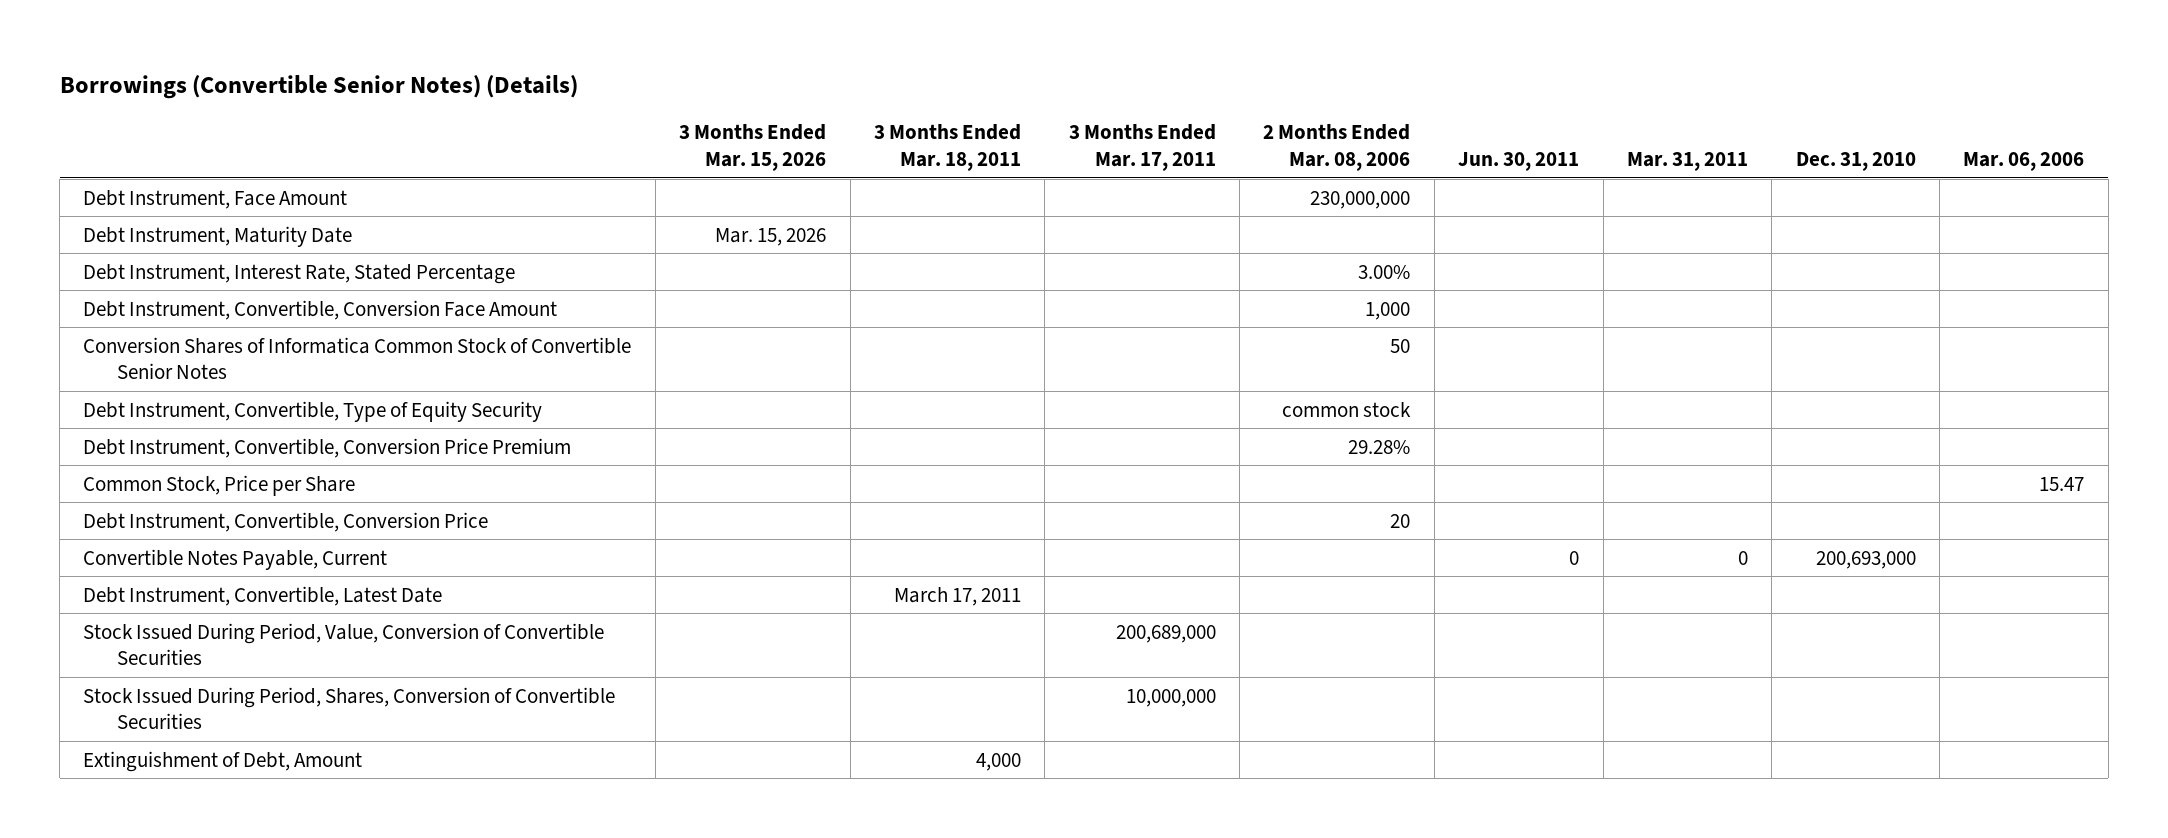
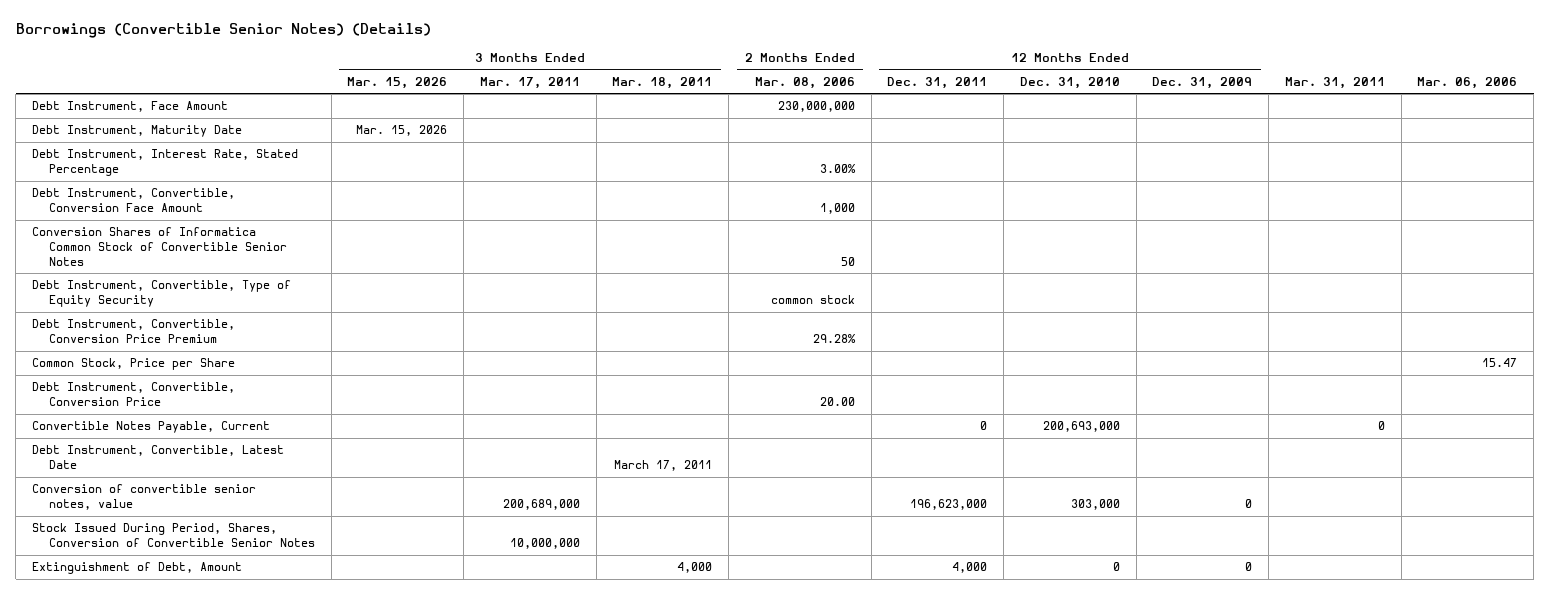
- | 3 Months Ended Mar. 15, 2026 | 3 Months Ended Mar. 18, 2011 | 3 Months Ended Mar. 17, 2011 | 2 Months Ended Mar. 08, 2006 | Jun. 30, 2011 | Mar. 31, 2011 | Dec. 31, 2010 | Mar. 06, 2006
+ | 3 Months Ended Mar. 15, 2026 | 3 Months Ended Mar. 17, 2011 | 3 Months Ended Mar. 18, 2011 | 2 Months Ended Mar. 08, 2006 | 12 Months Ended Dec. 31, 2011 | 12 Months Ended Dec. 31, 2010 | 12 Months Ended Dec. 31, 2009 | Mar. 31, 2011 | Mar. 06, 2006
- Debt Instrument, Convertible, Conversion Price | | | | 20 | | | |
+ Debt Instrument, Convertible, Conversion Price | | | | 20.00 | | | | |
- Stock Issued During Period, Value, Conversion of Convertible Securities | | | 200,689,000 | | | | |
- Stock Issued During Period, Shares, Conversion of Convertible Securities | | | 10,000,000 | | | | |
+ Conversion of convertible senior notes, value | | 200,689,000 | | | 196,623,000 | 303,000 | 0 | |
+ Stock Issued During Period, Shares, Conversion of Convertible Senior Notes | | 10,000,000 | | | | | | |

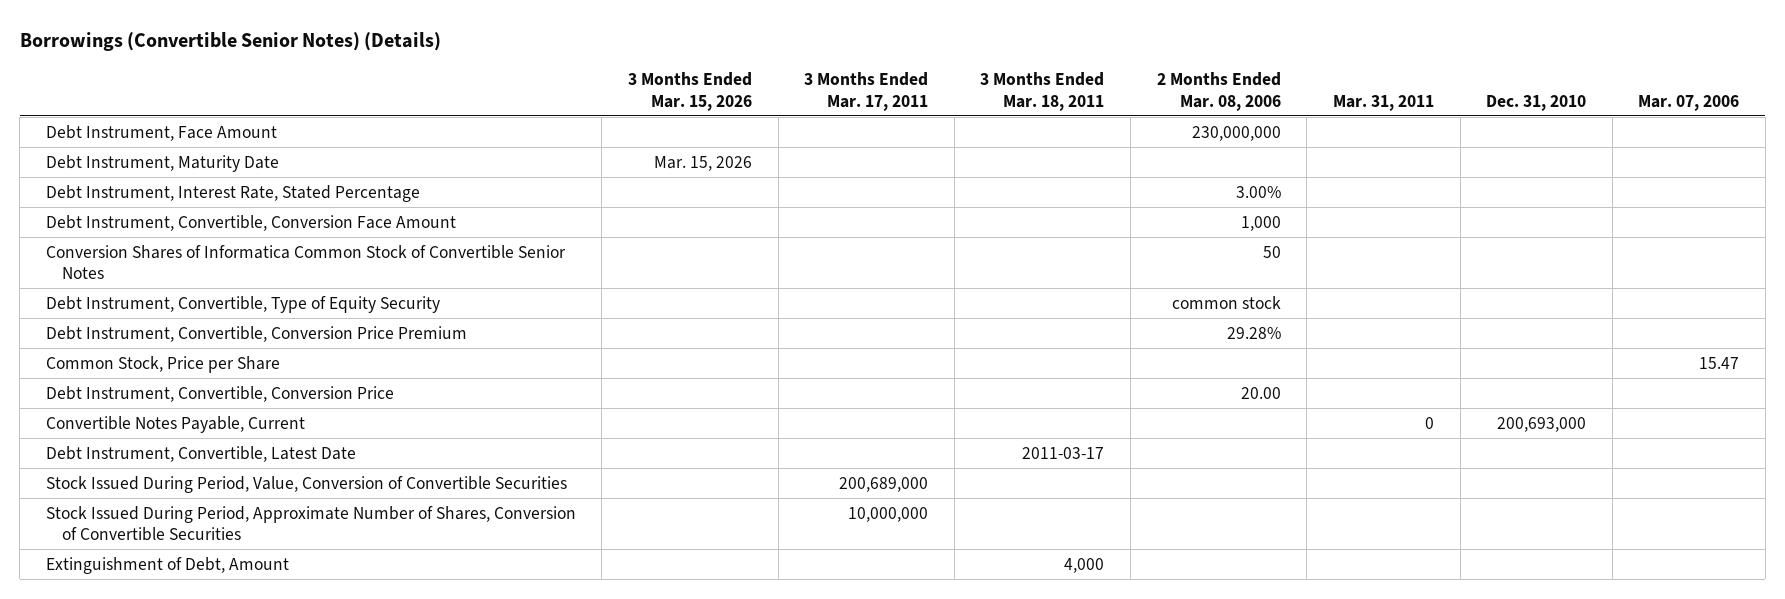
- | 3 Months Ended Mar. 15, 2026 | 3 Months Ended Mar. 17, 2011 | 3 Months Ended Mar. 18, 2011 | 2 Months Ended Mar. 08, 2006 | 12 Months Ended Dec. 31, 2011 | 12 Months Ended Dec. 31, 2010 | 12 Months Ended Dec. 31, 2009 | Mar. 31, 2011 | Mar. 06, 2006
+ | 3 Months Ended Mar. 15, 2026 | 3 Months Ended Mar. 17, 2011 | 3 Months Ended Mar. 18, 2011 | 2 Months Ended Mar. 08, 2006 | Mar. 31, 2011 | Dec. 31, 2010 | Mar. 07, 2006
- Debt Instrument, Convertible, Latest Date | | | March 17, 2011 | | | | | |
- Conversion of convertible senior notes, value | | 200,689,000 | | | 196,623,000 | 303,000 | 0 | |
- Stock Issued During Period, Shares, Conversion of Convertible Senior Notes | | 10,000,000 | | | | | | |
+ Debt Instrument, Convertible, Latest Date | | | 2011-03-17 | | | |
+ Stock Issued During Period, Value, Conversion of Convertible Securities | | 200,689,000 | | | | |
+ Stock Issued During Period, Approximate Number of Shares, Conversion of Convertible Securities | | 10,000,000 | | | | |

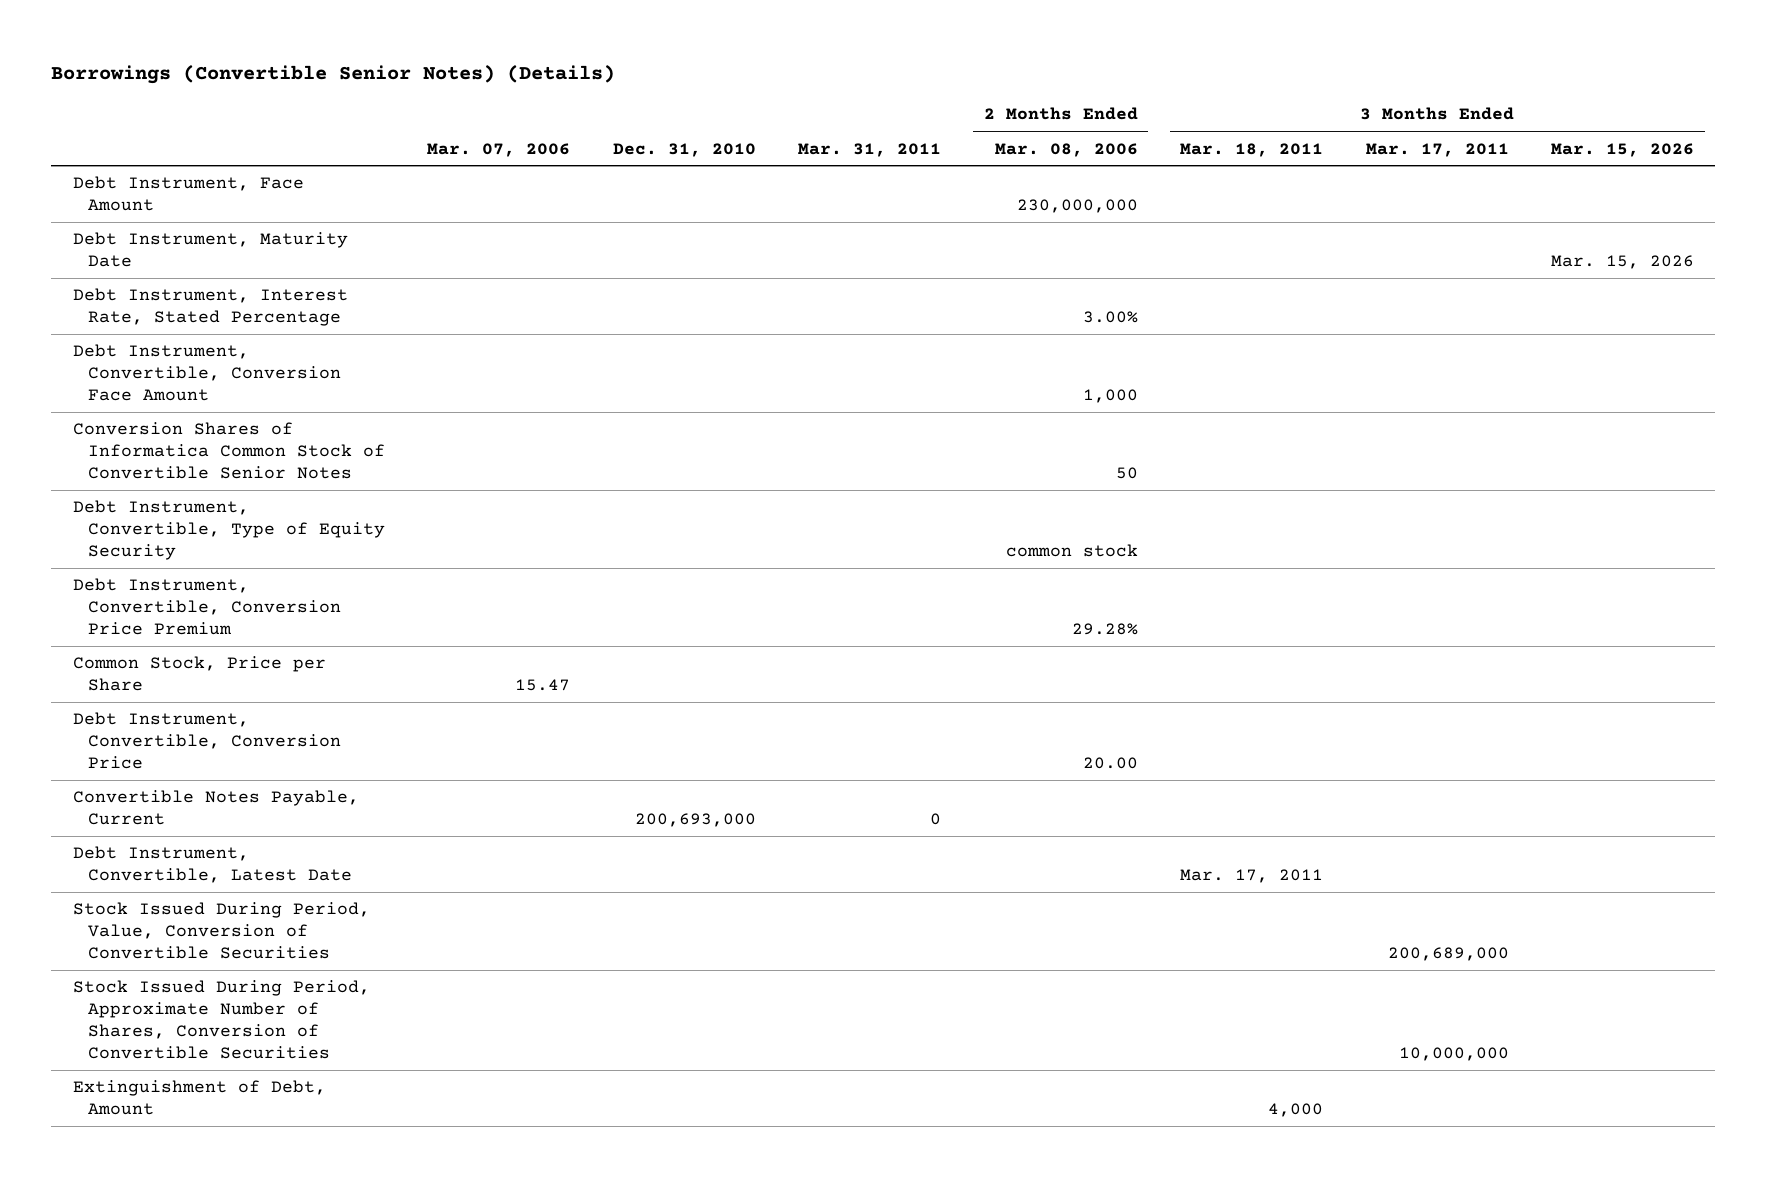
- | 3 Months Ended Mar. 15, 2026 | 3 Months Ended Mar. 17, 2011 | 3 Months Ended Mar. 18, 2011 | 2 Months Ended Mar. 08, 2006 | Mar. 31, 2011 | Dec. 31, 2010 | Mar. 07, 2006
+ | Mar. 07, 2006 | Dec. 31, 2010 | Mar. 31, 2011 | 2 Months Ended Mar. 08, 2006 | 3 Months Ended Mar. 18, 2011 | 3 Months Ended Mar. 17, 2011 | 3 Months Ended Mar. 15, 2026
- Debt Instrument, Convertible, Latest Date | | | 2011-03-17 | | | |
+ Debt Instrument, Convertible, Latest Date | | | | | Mar. 17, 2011 | |

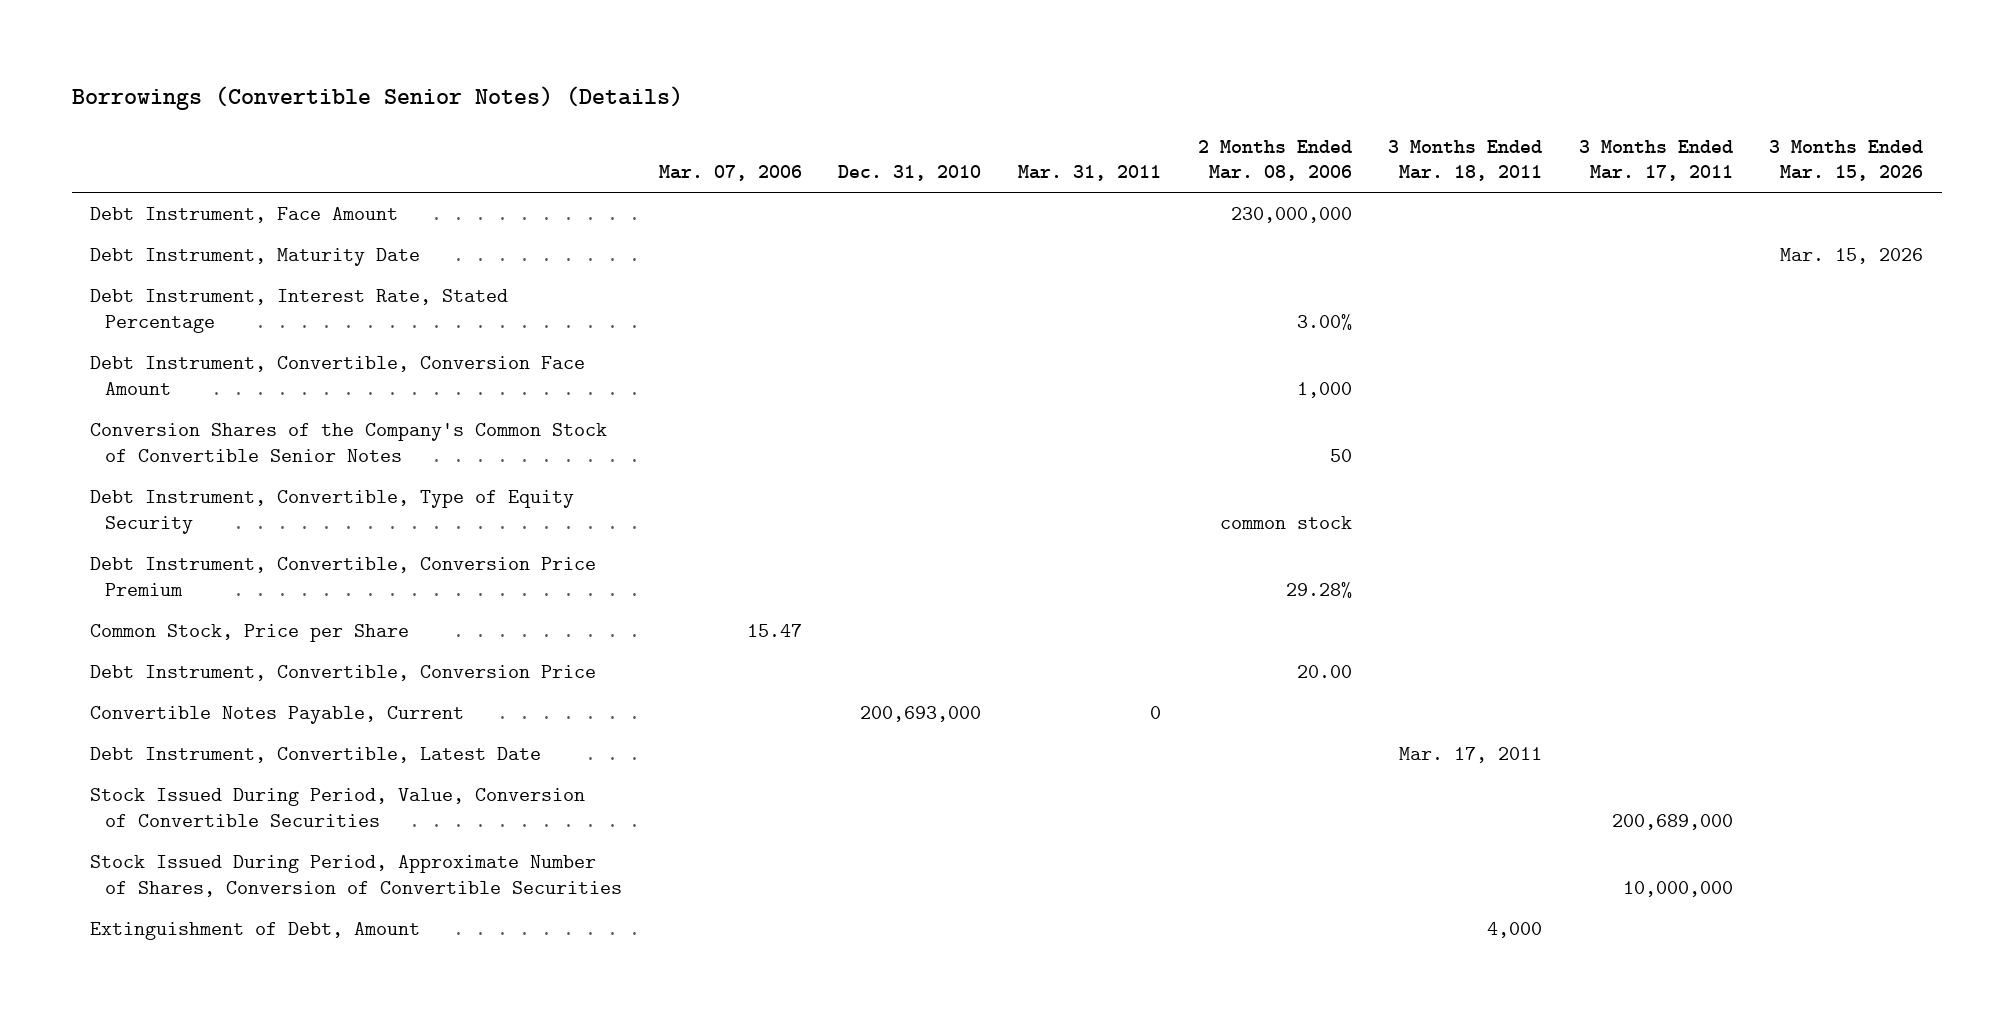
- Conversion Shares of Informatica Common Stock of Convertible Senior Notes | | | | 50 | | |
+ Conversion Shares of the Company's Common Stock of Convertible Senior Notes | | | | 50 | | |

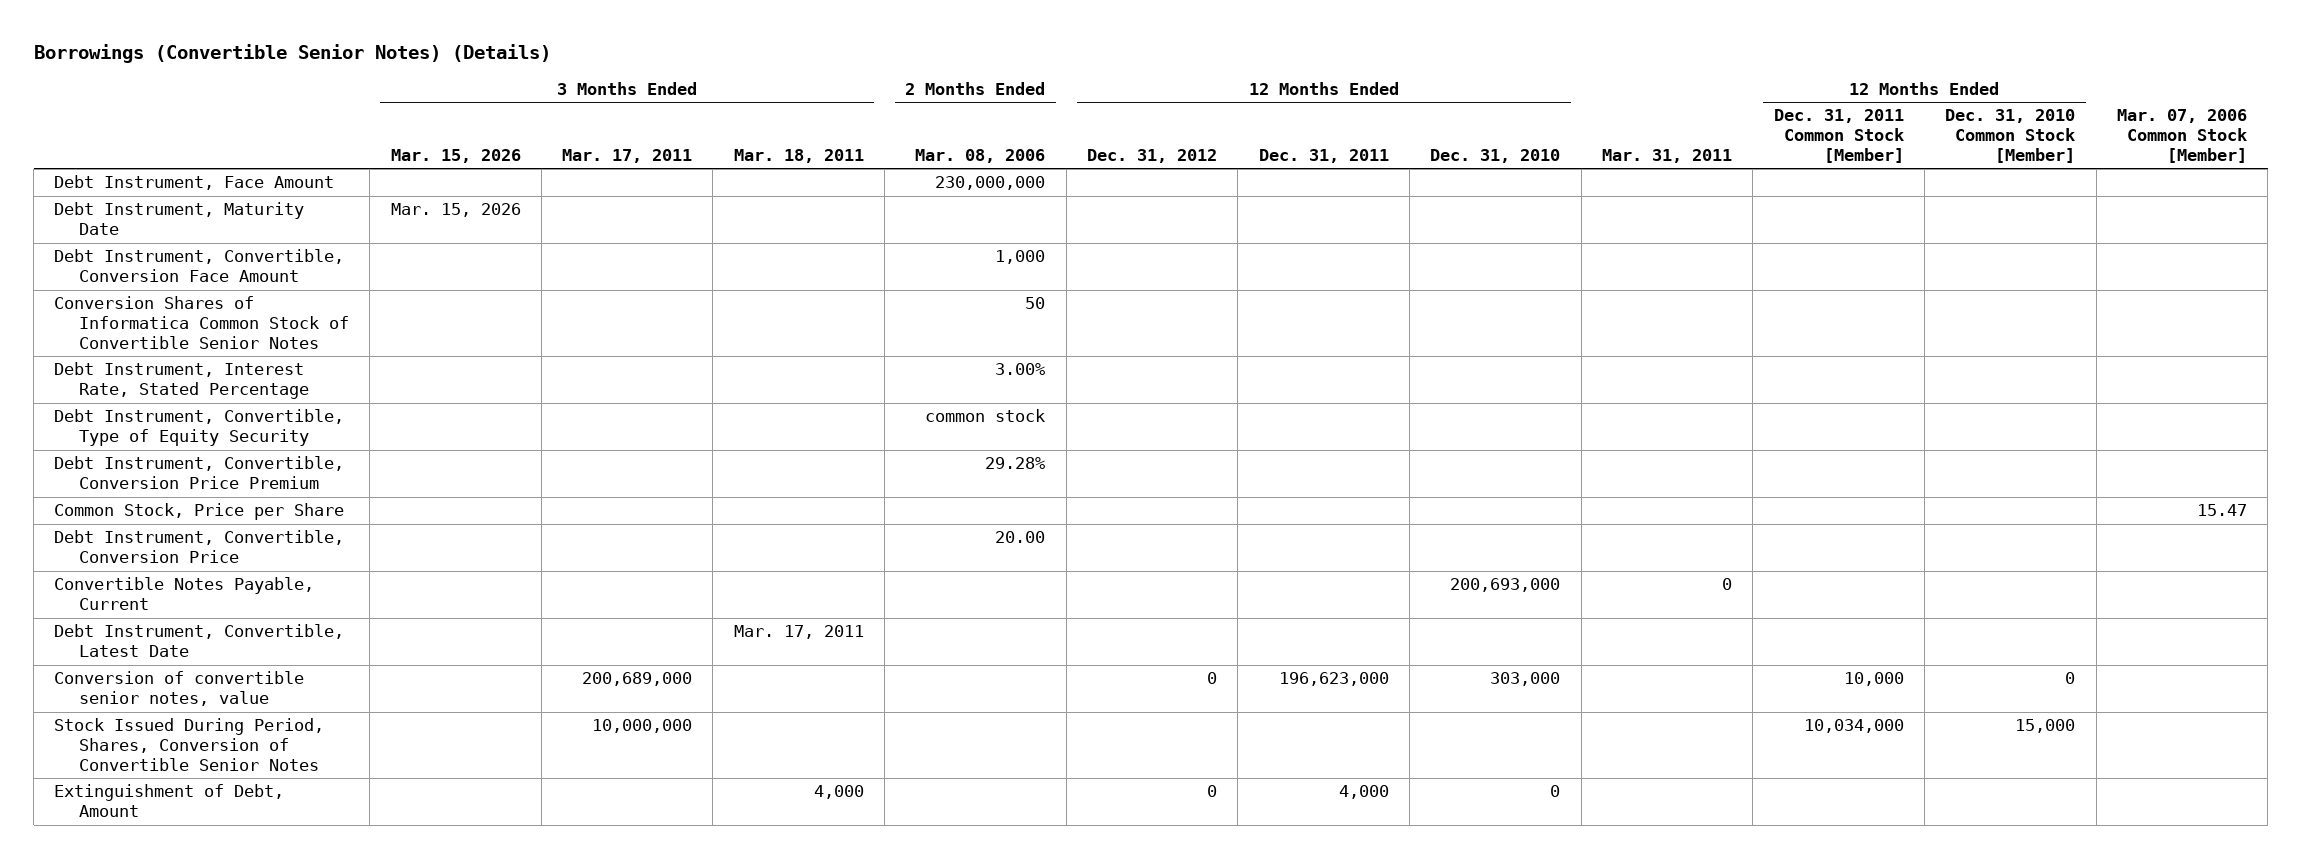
- | Mar. 07, 2006 | Dec. 31, 2010 | Mar. 31, 2011 | 2 Months Ended Mar. 08, 2006 | 3 Months Ended Mar. 18, 2011 | 3 Months Ended Mar. 17, 2011 | 3 Months Ended Mar. 15, 2026
+ | 3 Months Ended Mar. 15, 2026 | 3 Months Ended Mar. 17, 2011 | 3 Months Ended Mar. 18, 2011 | 2 Months Ended Mar. 08, 2006 | 12 Months Ended Dec. 31, 2012 | 12 Months Ended Dec. 31, 2011 | 12 Months Ended Dec. 31, 2010 | Mar. 31, 2011 | 12 Months Ended Dec. 31, 2011 Common Stock [Member] | 12 Months Ended Dec. 31, 2010 Common Stock [Member] | Mar. 07, 2006 Common Stock [Member]
- Conversion Shares of the Company's Common Stock of Convertible Senior Notes | | | | 50 | | |
+ Conversion Shares of Informatica Common Stock of Convertible Senior Notes | | | | 50 | | | | | | |
moved down: Debt Instrument, Interest Rate, Stated Percentage | | | | 3.00% | | | | | | |
- Stock Issued During Period, Value, Conversion of Convertible Securities | | | | | | 200,689,000 |
- Stock Issued During Period, Approximate Number of Shares, Conversion of Convertible Securities | | | | | | 10,000,000 |
+ Conversion of convertible senior notes, value | | 200,689,000 | | | 0 | 196,623,000 | 303,000 | | 10,000 | 0 |
+ Stock Issued During Period, Shares, Conversion of Convertible Senior Notes | | 10,000,000 | | | | | | | 10,034,000 | 15,000 |

